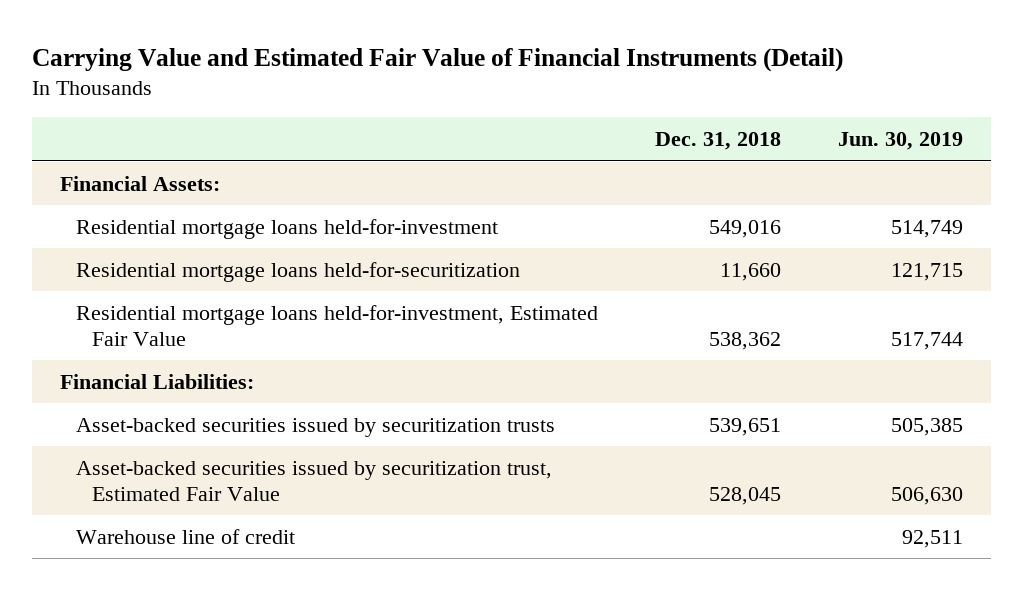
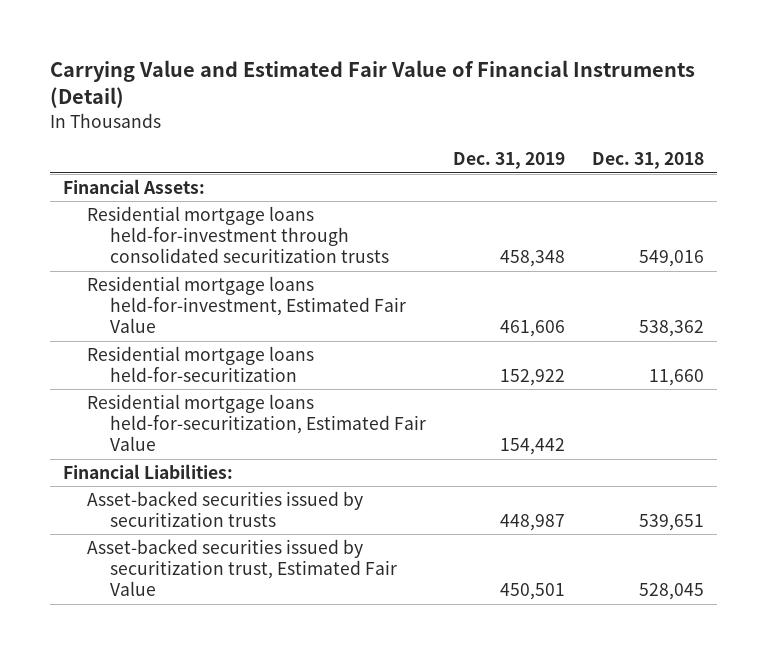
- | Dec. 31, 2018 | Jun. 30, 2019
+ | Dec. 31, 2019 | Dec. 31, 2018
- Residential mortgage loans held-for-investment | 549,016 | 514,749
+ Residential mortgage loans held-for-investment through consolidated securitization trusts | 458,348 | 549,016
moved down: Residential mortgage loans held-for-securitization | 152,922 | 11,660
+ Residential mortgage loans held-for-securitization, Estimated Fair Value | 154,442 |
- Warehouse line of credit | | 92,511

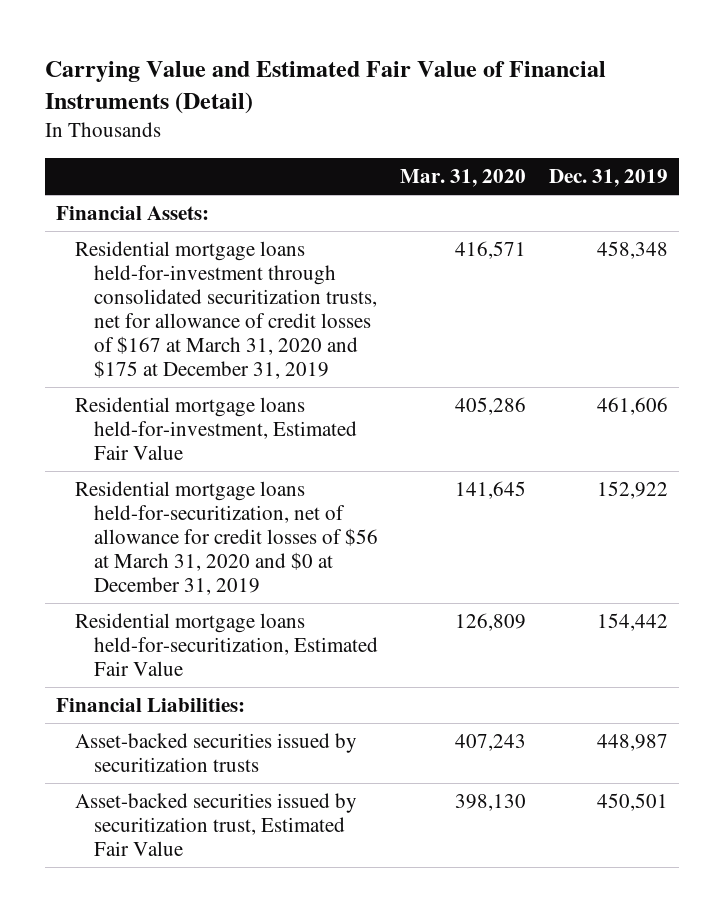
- | Dec. 31, 2019 | Dec. 31, 2018
+ | Mar. 31, 2020 | Dec. 31, 2019
- Residential mortgage loans held-for-investment through consolidated securitization trusts | 458,348 | 549,016
+ Residential mortgage loans held-for-investment through consolidated securitization trusts, net for allowance of credit losses of $167 at March 31, 2020 and $175 at December 31, 2019 | 416,571 | 458,348
- Residential mortgage loans held-for-securitization | 152,922 | 11,660
+ Residential mortgage loans held-for-securitization, net of allowance for credit losses of $56 at March 31, 2020 and $0 at December 31, 2019 | 141,645 | 152,922

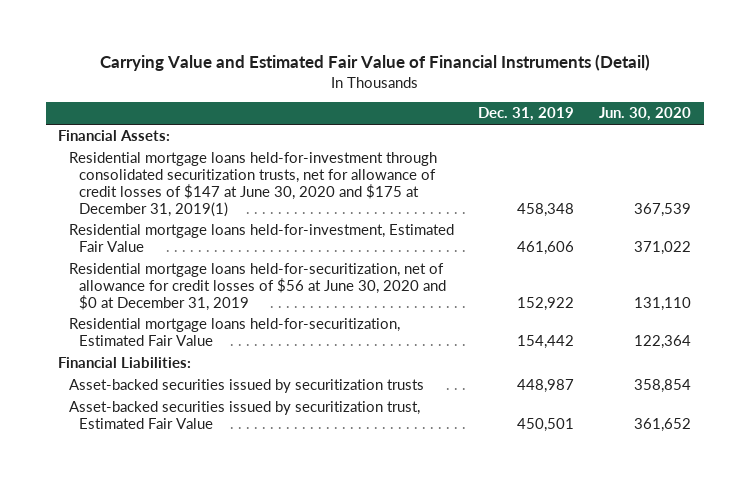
- | Mar. 31, 2020 | Dec. 31, 2019
+ | Dec. 31, 2019 | Jun. 30, 2020
- Residential mortgage loans held-for-investment through consolidated securitization trusts, net for allowance of credit losses of $167 at March 31, 2020 and $175 at December 31, 2019 | 416,571 | 458,348
+ Residential mortgage loans held-for-investment through consolidated securitization trusts, net for allowance of credit losses of $147 at June 30, 2020 and $175 at December 31, 2019(1) | 458,348 | 367,539
- Residential mortgage loans held-for-securitization, net of allowance for credit losses of $56 at March 31, 2020 and $0 at December 31, 2019 | 141,645 | 152,922
+ Residential mortgage loans held-for-securitization, net of allowance for credit losses of $56 at June 30, 2020 and $0 at December 31, 2019 | 152,922 | 131,110

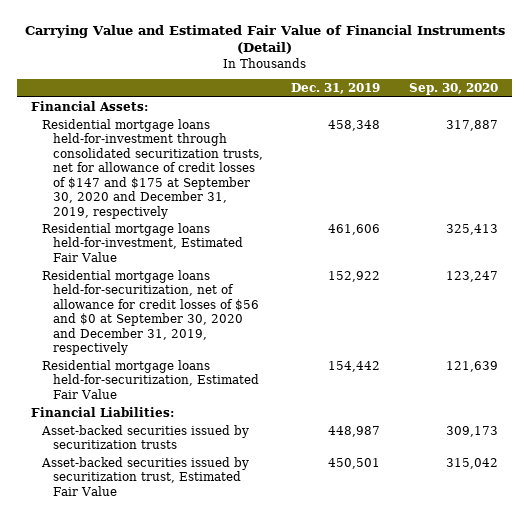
- | Dec. 31, 2019 | Jun. 30, 2020
+ | Dec. 31, 2019 | Sep. 30, 2020
- Residential mortgage loans held-for-investment through consolidated securitization trusts, net for allowance of credit losses of $147 at June 30, 2020 and $175 at December 31, 2019(1) | 458,348 | 367,539
+ Residential mortgage loans held-for-investment through consolidated securitization trusts, net for allowance of credit losses of $147 and $175 at September 30, 2020 and December 31, 2019, respectively | 458,348 | 317,887
- Residential mortgage loans held-for-securitization, net of allowance for credit losses of $56 at June 30, 2020 and $0 at December 31, 2019 | 152,922 | 131,110
+ Residential mortgage loans held-for-securitization, net of allowance for credit losses of $56 and $0 at September 30, 2020 and December 31, 2019, respectively | 152,922 | 123,247

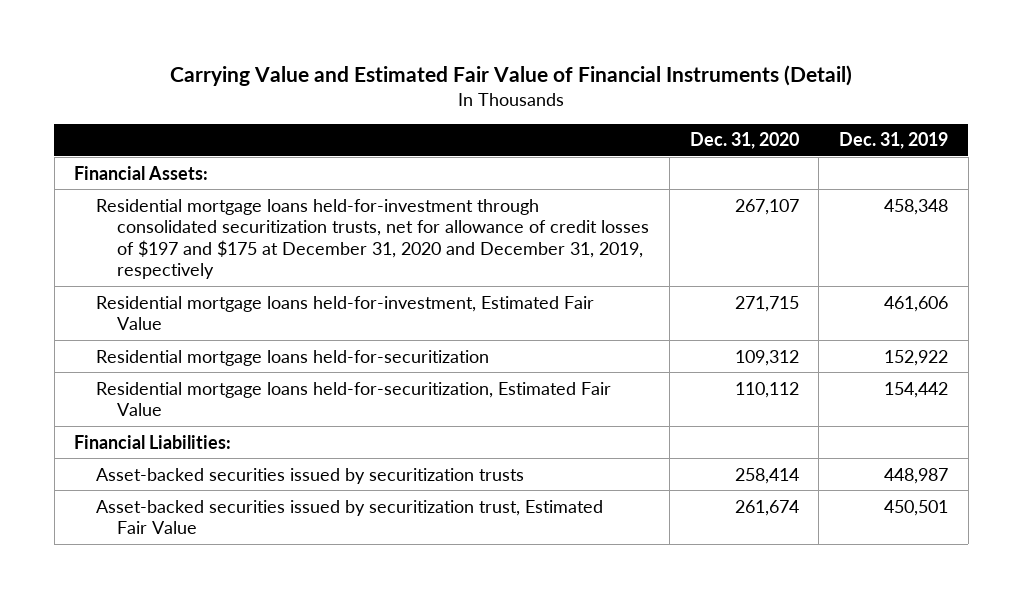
- | Dec. 31, 2019 | Sep. 30, 2020
+ | Dec. 31, 2020 | Dec. 31, 2019
- Residential mortgage loans held-for-investment through consolidated securitization trusts, net for allowance of credit losses of $147 and $175 at September 30, 2020 and December 31, 2019, respectively | 458,348 | 317,887
+ Residential mortgage loans held-for-investment through consolidated securitization trusts, net for allowance of credit losses of $197 and $175 at December 31, 2020 and December 31, 2019, respectively | 267,107 | 458,348
- Residential mortgage loans held-for-securitization, net of allowance for credit losses of $56 and $0 at September 30, 2020 and December 31, 2019, respectively | 152,922 | 123,247
+ Residential mortgage loans held-for-securitization | 109,312 | 152,922

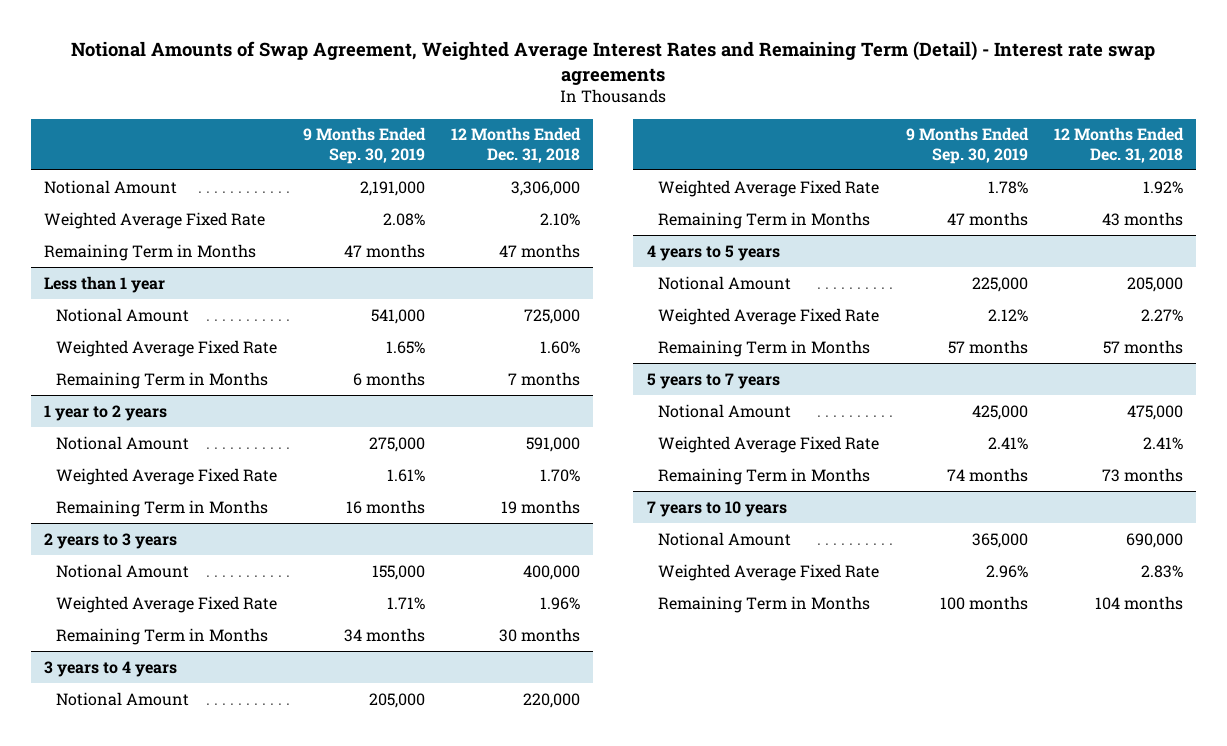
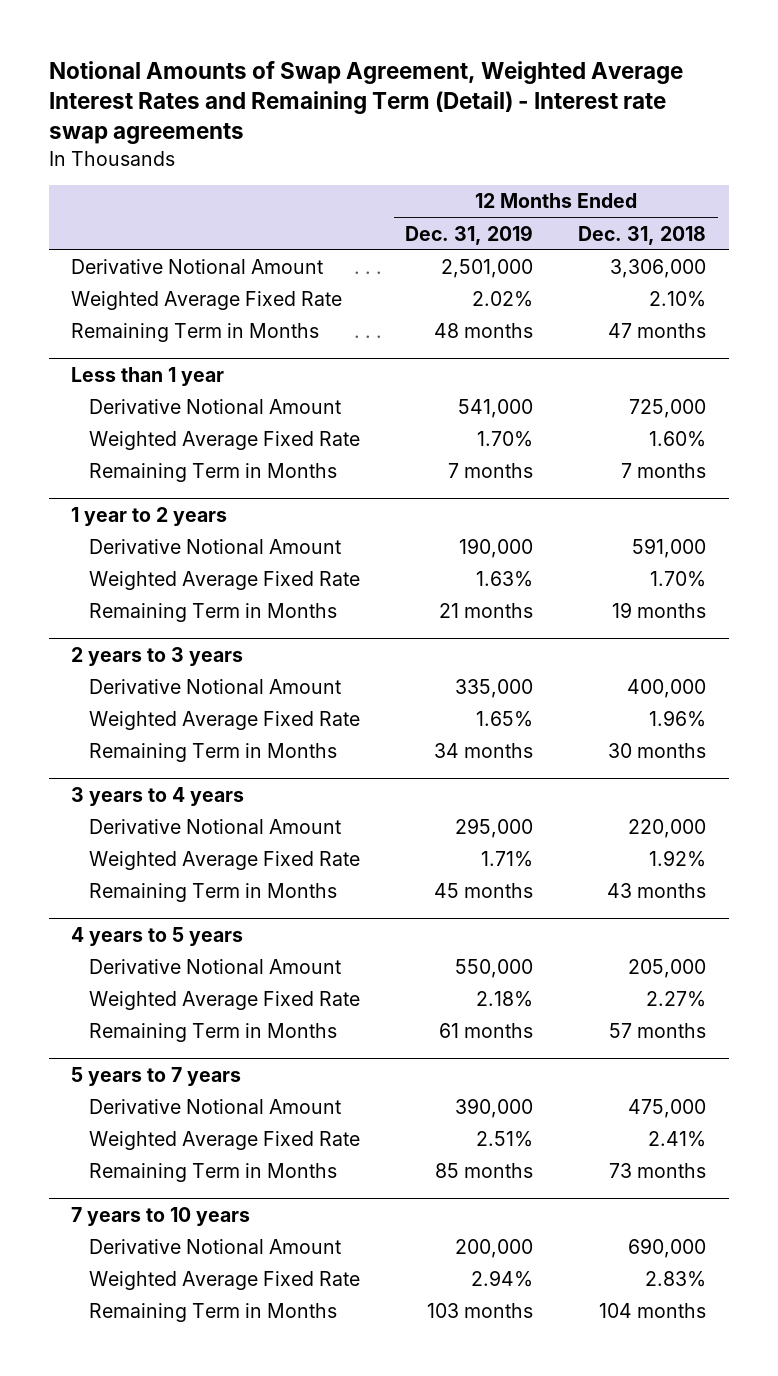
- | 9 Months Ended Sep. 30, 2019 | 12 Months Ended Dec. 31, 2018
+ | 12 Months Ended Dec. 31, 2019 | 12 Months Ended Dec. 31, 2018
- Notional Amount | 2,191,000 | 3,306,000
+ Derivative Notional Amount | 2,501,000 | 3,306,000
@ Less than 1 year
- Notional Amount | 541,000 | 725,000
+ Derivative Notional Amount | 541,000 | 725,000
@ 1 year to 2 years
- Notional Amount | 275,000 | 591,000
+ Derivative Notional Amount | 190,000 | 591,000
@ 2 years to 3 years
- Notional Amount | 155,000 | 400,000
+ Derivative Notional Amount | 335,000 | 400,000
@ 3 years to 4 years
- Notional Amount | 205,000 | 220,000
+ Derivative Notional Amount | 295,000 | 220,000
@ 4 years to 5 years
- Notional Amount | 225,000 | 205,000
+ Derivative Notional Amount | 550,000 | 205,000
@ 5 years to 7 years
- Notional Amount | 425,000 | 475,000
+ Derivative Notional Amount | 390,000 | 475,000
@ 7 years to 10 years
- Notional Amount | 365,000 | 690,000
+ Derivative Notional Amount | 200,000 | 690,000

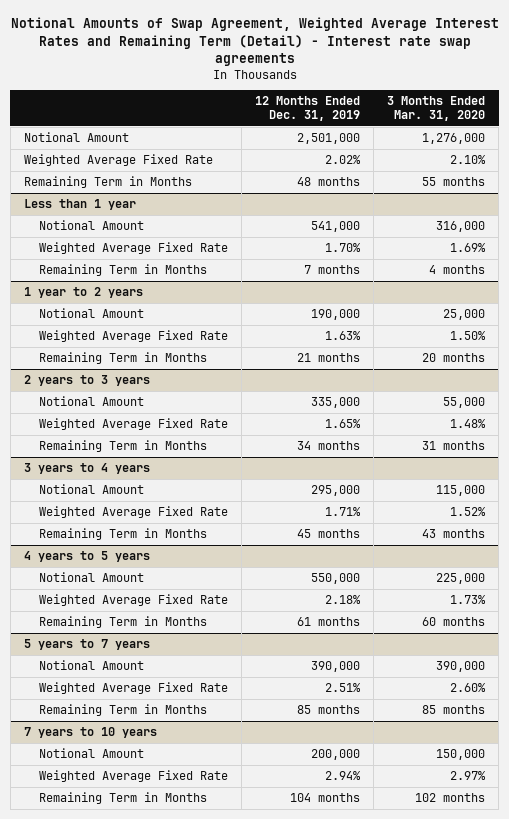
- | 12 Months Ended Dec. 31, 2019 | 12 Months Ended Dec. 31, 2018
+ | 12 Months Ended Dec. 31, 2019 | 3 Months Ended Mar. 31, 2020
- Derivative Notional Amount | 2,501,000 | 3,306,000
+ Notional Amount | 2,501,000 | 1,276,000
@ Less than 1 year
- Derivative Notional Amount | 541,000 | 725,000
+ Notional Amount | 541,000 | 316,000
@ 1 year to 2 years
- Derivative Notional Amount | 190,000 | 591,000
+ Notional Amount | 190,000 | 25,000
@ 2 years to 3 years
- Derivative Notional Amount | 335,000 | 400,000
+ Notional Amount | 335,000 | 55,000
@ 3 years to 4 years
- Derivative Notional Amount | 295,000 | 220,000
+ Notional Amount | 295,000 | 115,000
@ 4 years to 5 years
- Derivative Notional Amount | 550,000 | 205,000
+ Notional Amount | 550,000 | 225,000
@ 5 years to 7 years
- Derivative Notional Amount | 390,000 | 475,000
+ Notional Amount | 390,000 | 390,000
@ 7 years to 10 years
- Derivative Notional Amount | 200,000 | 690,000
+ Notional Amount | 200,000 | 150,000
- Remaining Term in Months | 103 months | 104 months
+ Remaining Term in Months | 104 months | 102 months

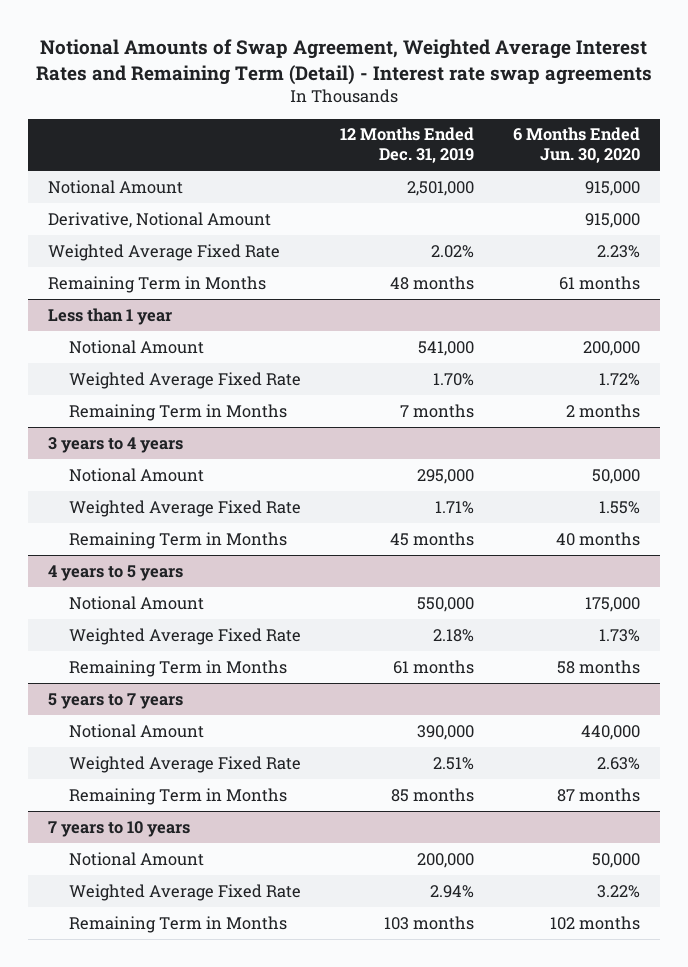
- | 12 Months Ended Dec. 31, 2019 | 3 Months Ended Mar. 31, 2020
+ | 12 Months Ended Dec. 31, 2019 | 6 Months Ended Jun. 30, 2020
+ Derivative, Notional Amount | | 915,000
- 1 year to 2 years
- Notional Amount | 190,000 | 25,000
- Weighted Average Fixed Rate | 1.63% | 1.50%
- Remaining Term in Months | 21 months | 20 months
- 2 years to 3 years
- Notional Amount | 335,000 | 55,000
- Weighted Average Fixed Rate | 1.65% | 1.48%
- Remaining Term in Months | 34 months | 31 months
@ 7 years to 10 years
- Remaining Term in Months | 104 months | 102 months
+ Remaining Term in Months | 103 months | 102 months

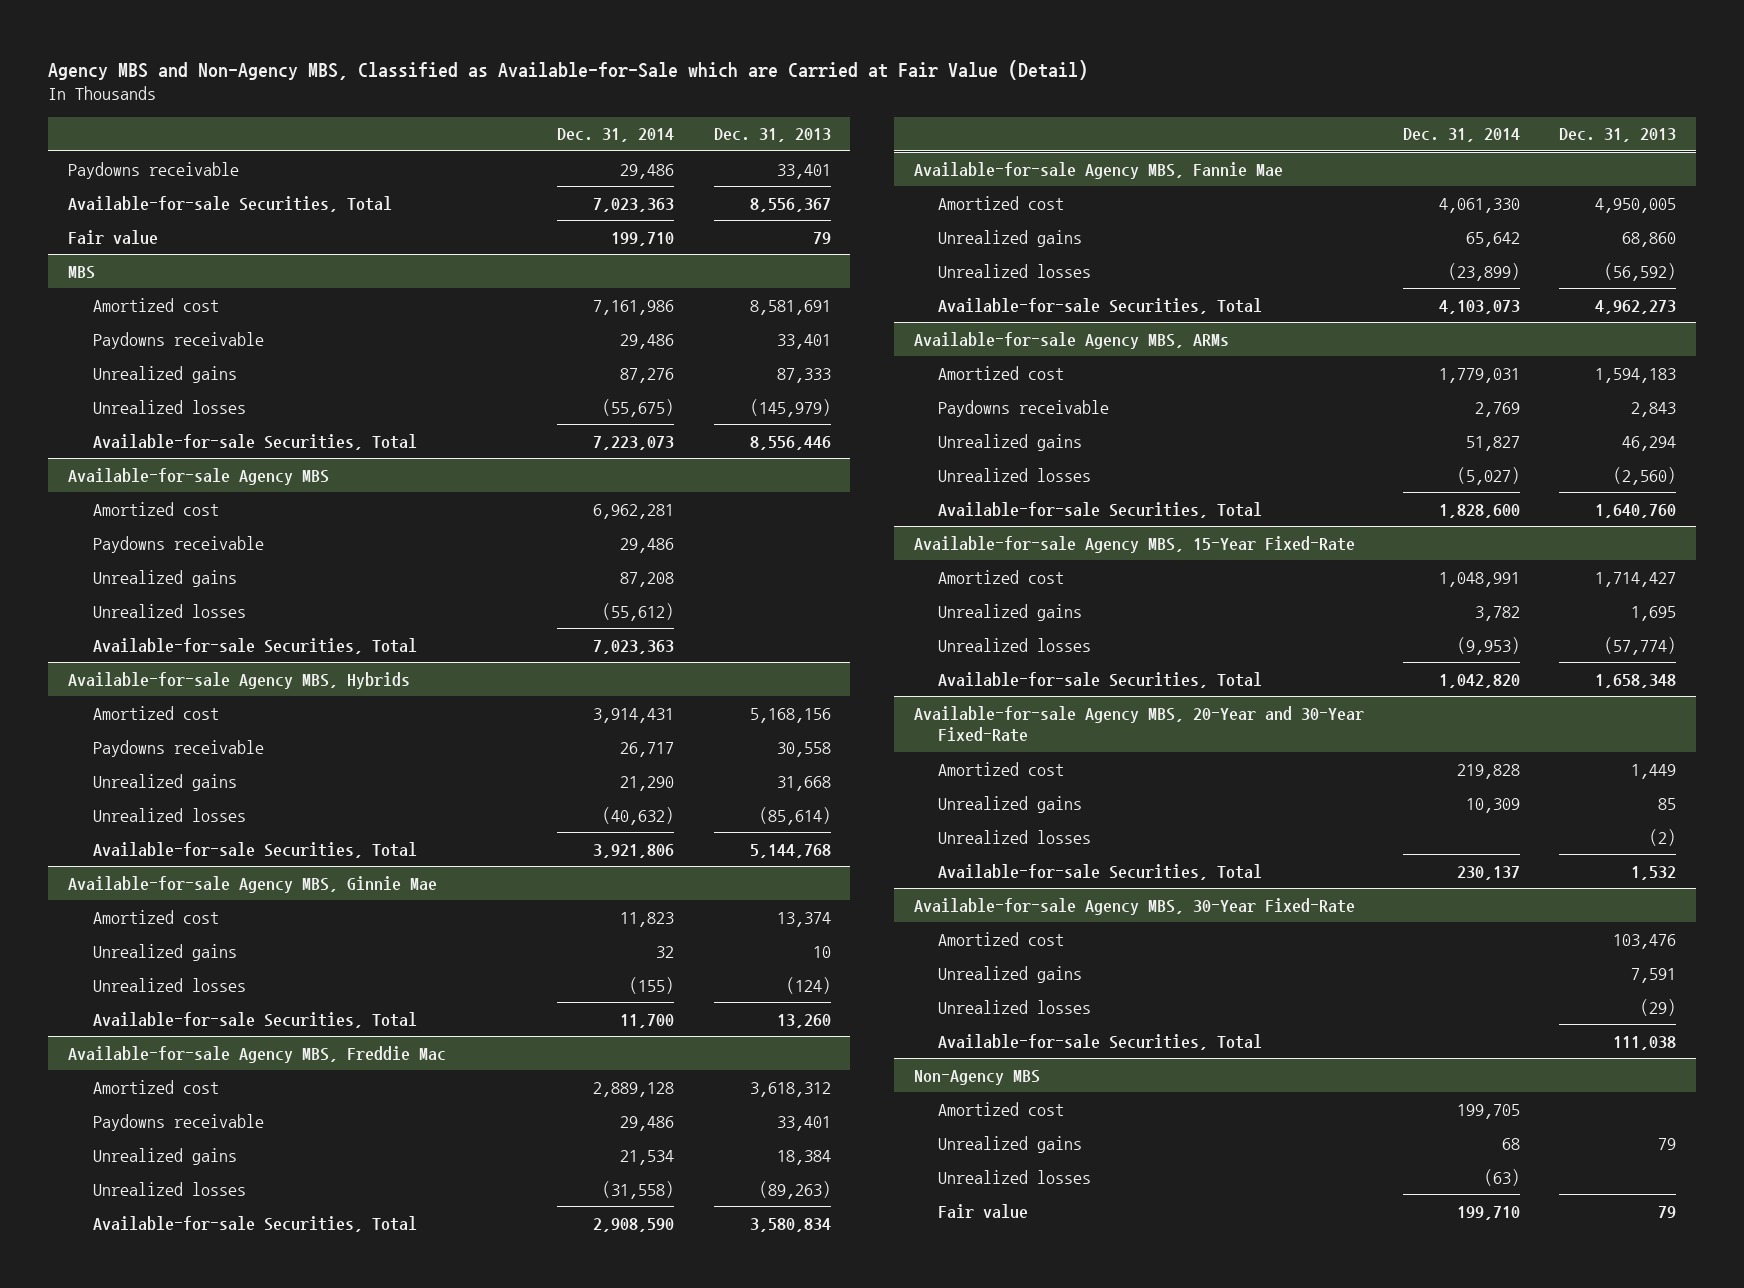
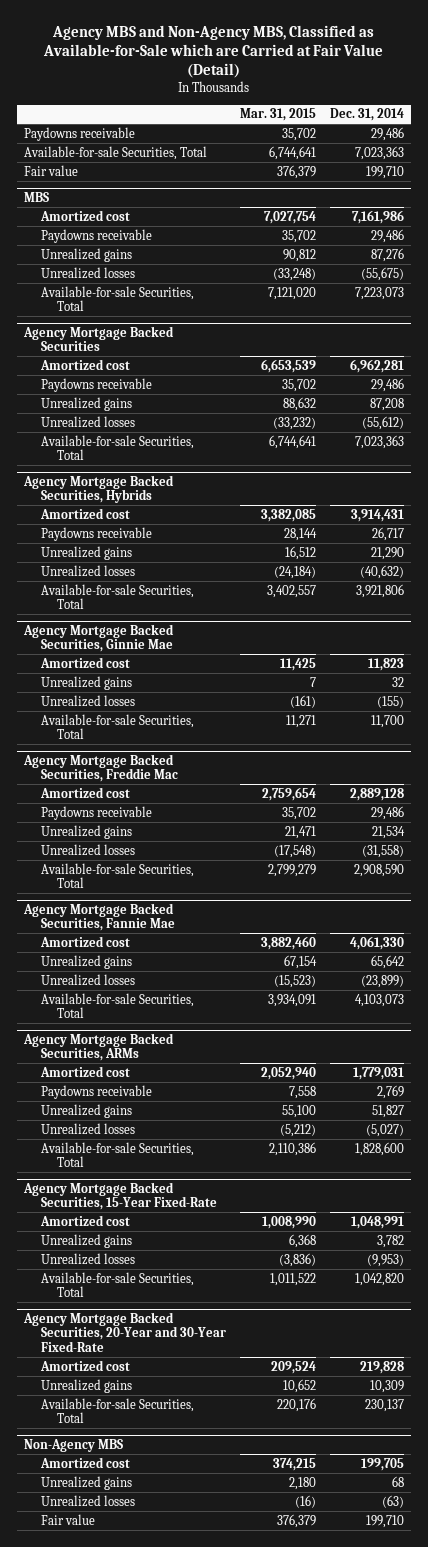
- | Dec. 31, 2014 | Dec. 31, 2013
+ | Mar. 31, 2015 | Dec. 31, 2014
- Available-for-sale Agency MBS
+ Agency Mortgage Backed Securities
- Available-for-sale Agency MBS, Hybrids
+ Agency Mortgage Backed Securities, Hybrids
- Available-for-sale Agency MBS, Ginnie Mae
+ Agency Mortgage Backed Securities, Ginnie Mae
- Available-for-sale Agency MBS, Freddie Mac
+ Agency Mortgage Backed Securities, Freddie Mac
- Available-for-sale Agency MBS, Fannie Mae
+ Agency Mortgage Backed Securities, Fannie Mae
- Available-for-sale Agency MBS, ARMs
+ Agency Mortgage Backed Securities, ARMs
- Available-for-sale Agency MBS, 15-Year Fixed-Rate
+ Agency Mortgage Backed Securities, 15-Year Fixed-Rate
- Available-for-sale Agency MBS, 20-Year and 30-Year Fixed-Rate
+ Agency Mortgage Backed Securities, 20-Year and 30-Year Fixed-Rate
- Unrealized losses | | (2)
- Available-for-sale Agency MBS, 30-Year Fixed-Rate
- Amortized cost | | 103,476
- Unrealized gains | | 7,591
- Unrealized losses | | (29)
- Available-for-sale Securities, Total | | 111,038

